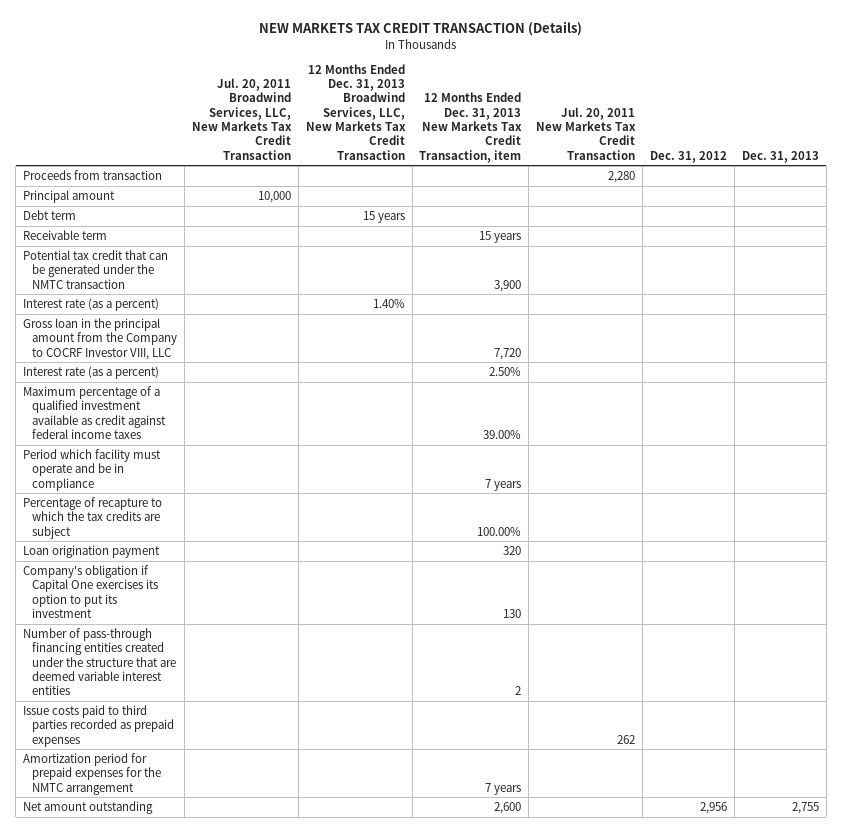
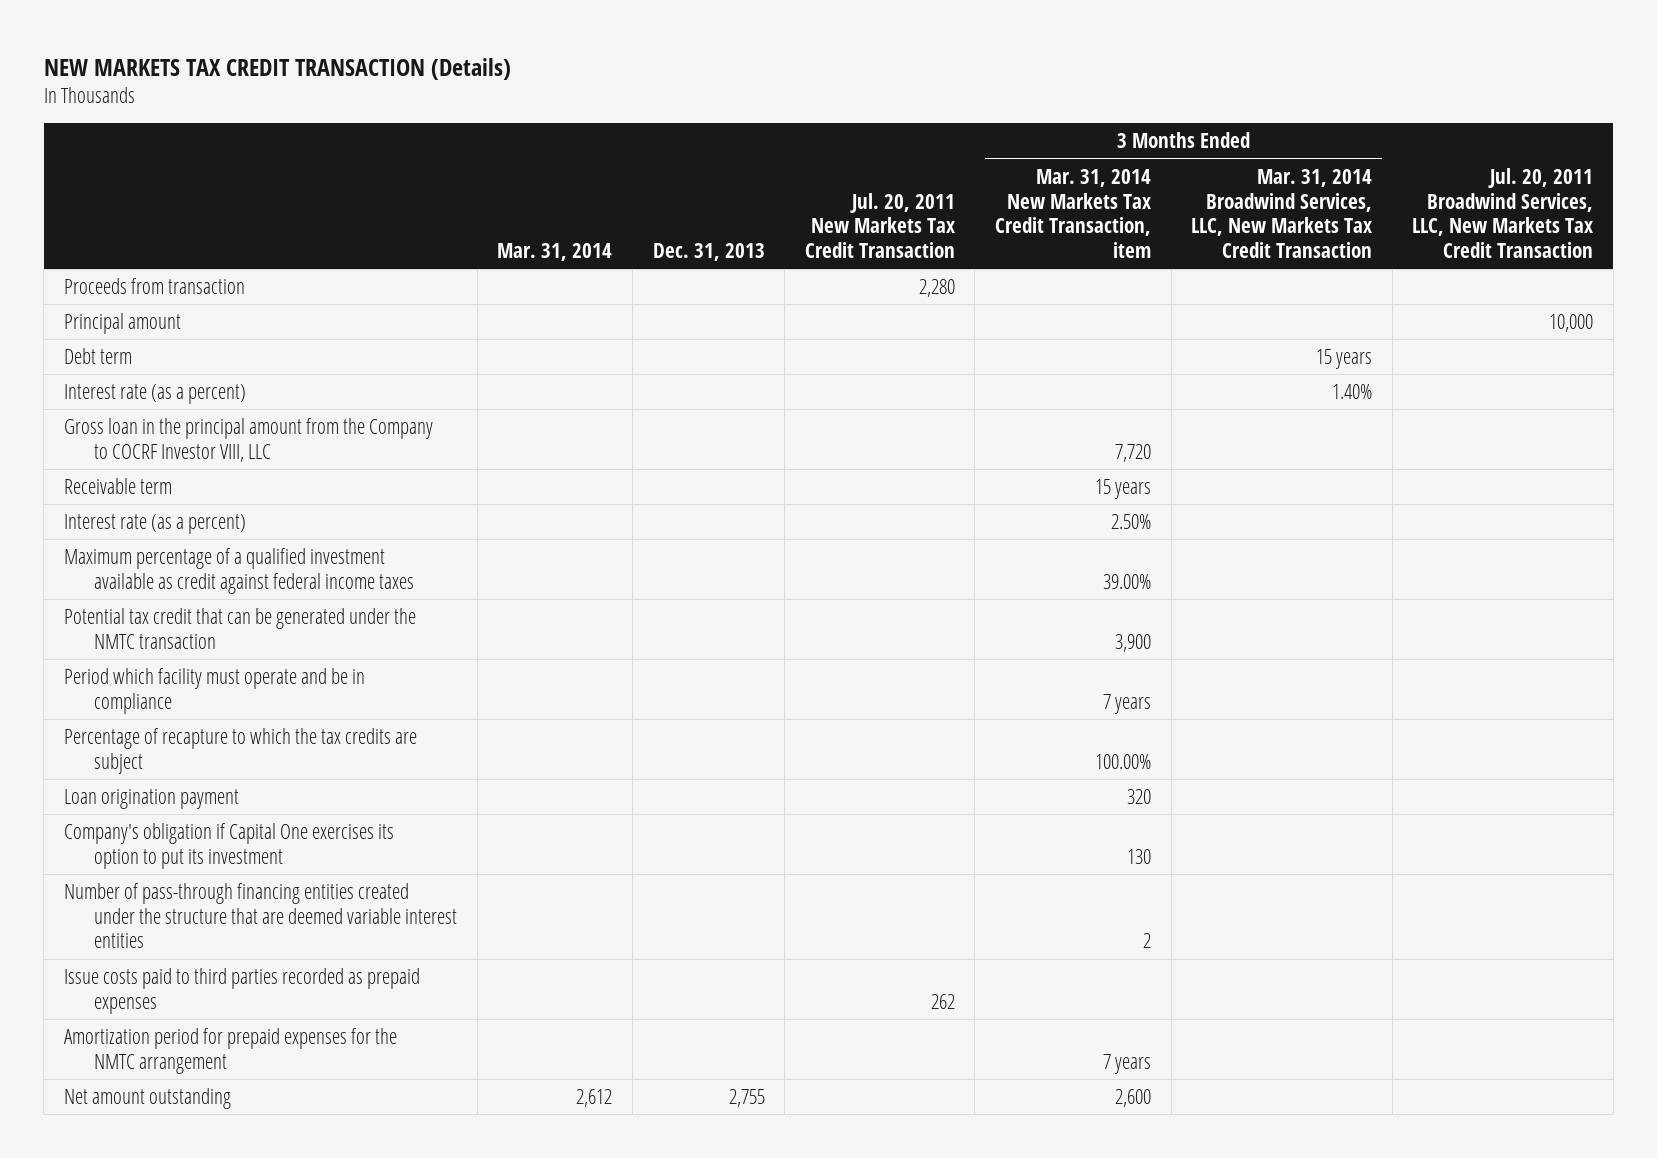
- | Jul. 20, 2011 Broadwind Services, LLC, New Markets Tax Credit Transaction | 12 Months Ended Dec. 31, 2013 Broadwind Services, LLC, New Markets Tax Credit Transaction | 12 Months Ended Dec. 31, 2013 New Markets Tax Credit Transaction, item | Jul. 20, 2011 New Markets Tax Credit Transaction | Dec. 31, 2012 | Dec. 31, 2013
+ | Mar. 31, 2014 | Dec. 31, 2013 | Jul. 20, 2011 New Markets Tax Credit Transaction | 3 Months Ended Mar. 31, 2014 New Markets Tax Credit Transaction, item | 3 Months Ended Mar. 31, 2014 Broadwind Services, LLC, New Markets Tax Credit Transaction | Jul. 20, 2011 Broadwind Services, LLC, New Markets Tax Credit Transaction
moved down: Receivable term | | | | 15 years | |
moved down: Potential tax credit that can be generated under the NMTC transaction | | | | 3,900 | |

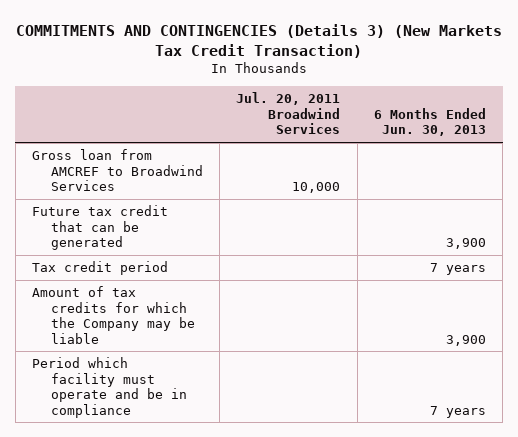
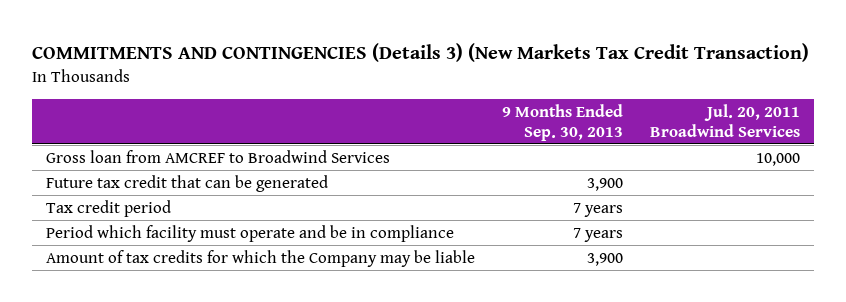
- | Jul. 20, 2011 Broadwind Services | 6 Months Ended Jun. 30, 2013
+ | 9 Months Ended Sep. 30, 2013 | Jul. 20, 2011 Broadwind Services
moved down: Amount of tax credits for which the Company may be liable | 3,900 |

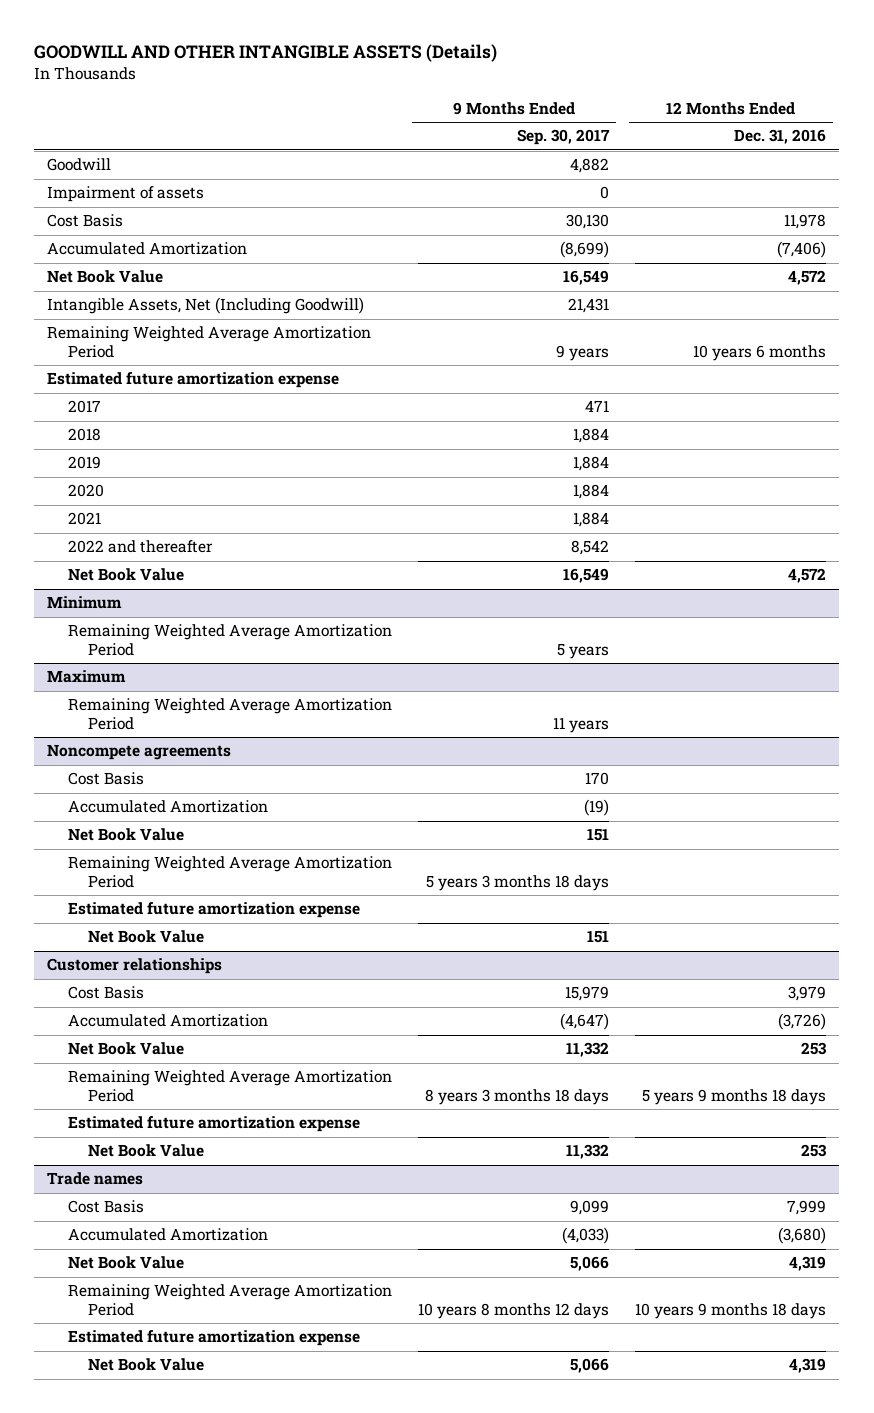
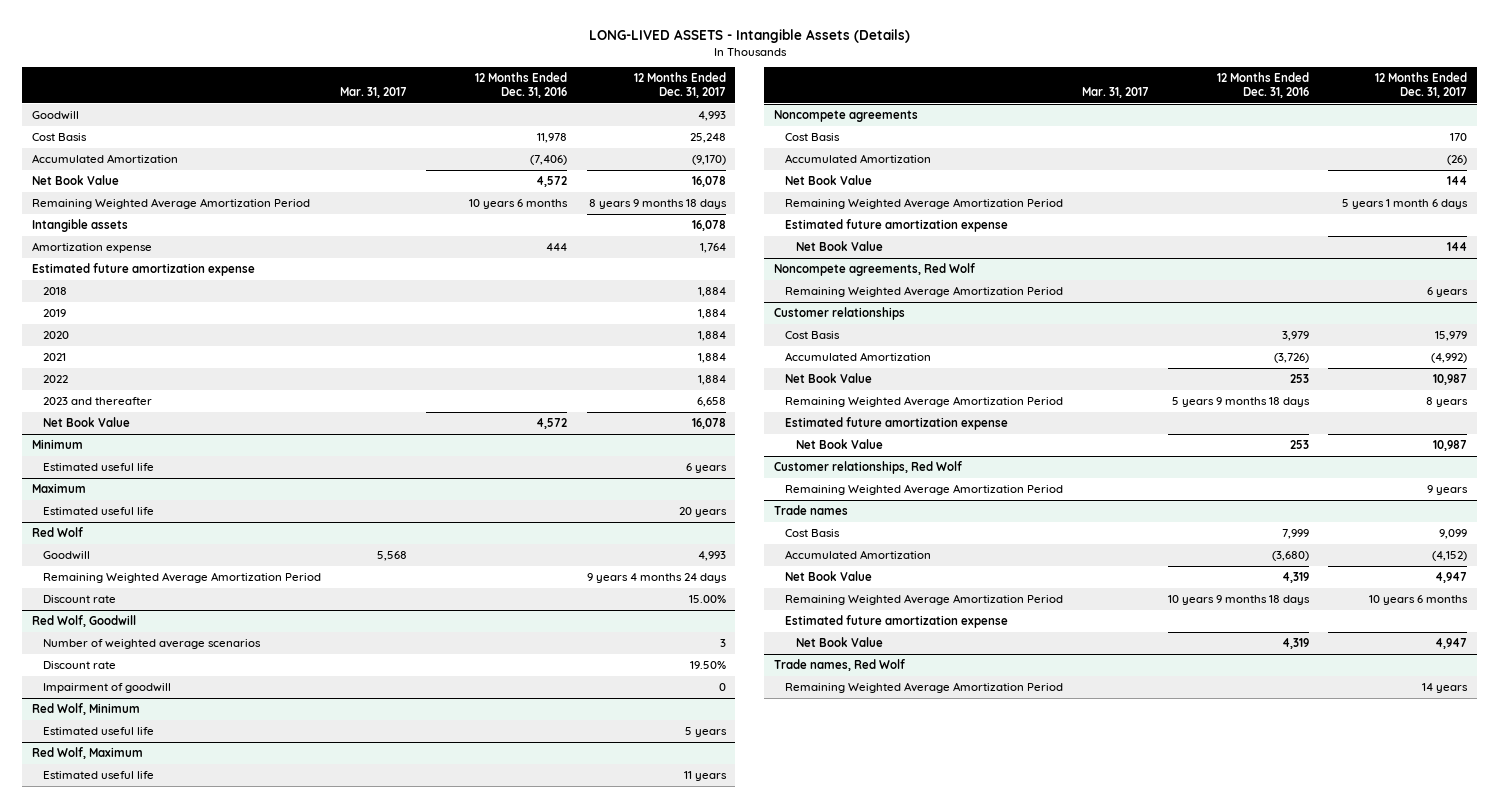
- GOODWILL AND OTHER INTANGIBLE ASSETS (Details)
+ LONG-LIVED ASSETS - Intangible Assets (Details)
- | 9 Months Ended Sep. 30, 2017 | 12 Months Ended Dec. 31, 2016
+ | Mar. 31, 2017 | 12 Months Ended Dec. 31, 2016 | 12 Months Ended Dec. 31, 2017
- Impairment of assets | 0 |
- Intangible Assets, Net (Including Goodwill) | 21,431 |
+ Intangible assets | | | 16,078
+ Amortization expense | | 444 | 1,764
- 2017 | 471 |
- 2022 and thereafter | 8,542 |
+ 2022 | | | 1,884
+ 2023 and thereafter | | | 6,658
@ Minimum
- Remaining Weighted Average Amortization Period | 5 years |
+ Estimated useful life | | | 6 years
@ Maximum
- Remaining Weighted Average Amortization Period | 11 years |
+ Estimated useful life | | | 20 years
+ Red Wolf
+ Goodwill | 5,568 | | 4,993
+ Remaining Weighted Average Amortization Period | | | 9 years 4 months 24 days
+ Discount rate | | | 15.00%
+ Red Wolf, Goodwill
+ Number of weighted average scenarios | | | 3
+ Discount rate | | | 19.50%
+ Impairment of goodwill | | | 0
+ Red Wolf, Minimum
+ Estimated useful life | | | 5 years
+ Red Wolf, Maximum
+ Estimated useful life | | | 11 years
+ Noncompete agreements, Red Wolf
+ Remaining Weighted Average Amortization Period | | | 6 years
+ Customer relationships, Red Wolf
+ Remaining Weighted Average Amortization Period | | | 9 years
+ Trade names, Red Wolf
+ Remaining Weighted Average Amortization Period | | | 14 years

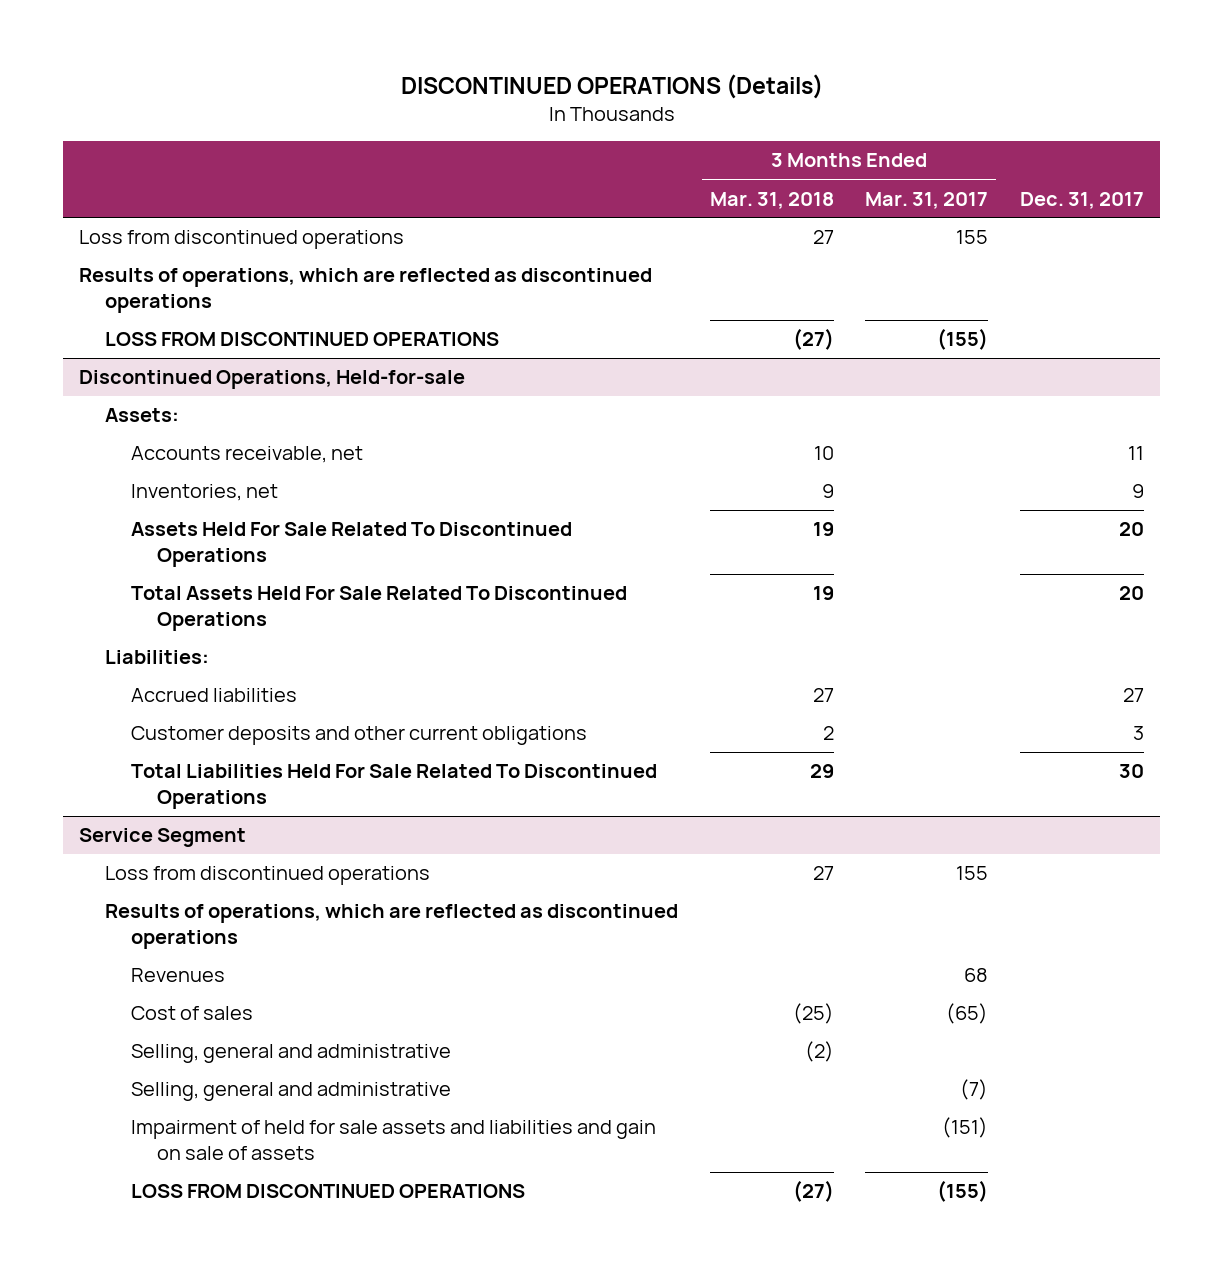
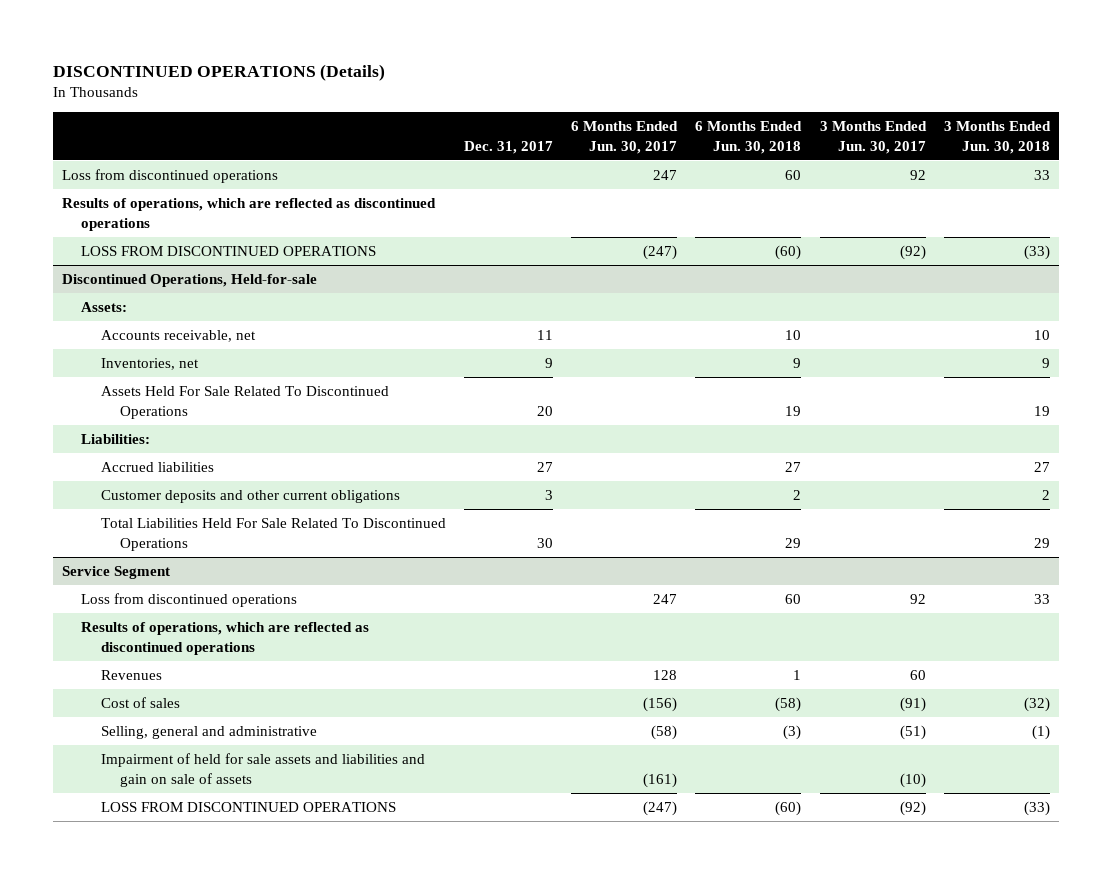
- | 3 Months Ended Mar. 31, 2018 | 3 Months Ended Mar. 31, 2017 | Dec. 31, 2017
+ | Dec. 31, 2017 | 6 Months Ended Jun. 30, 2017 | 6 Months Ended Jun. 30, 2018 | 3 Months Ended Jun. 30, 2017 | 3 Months Ended Jun. 30, 2018
@ Discontinued Operations, Held-for-sale
- Total Assets Held For Sale Related To Discontinued Operations | 19 | | 20
@ Service Segment
- Selling, general and administrative | | (7) |

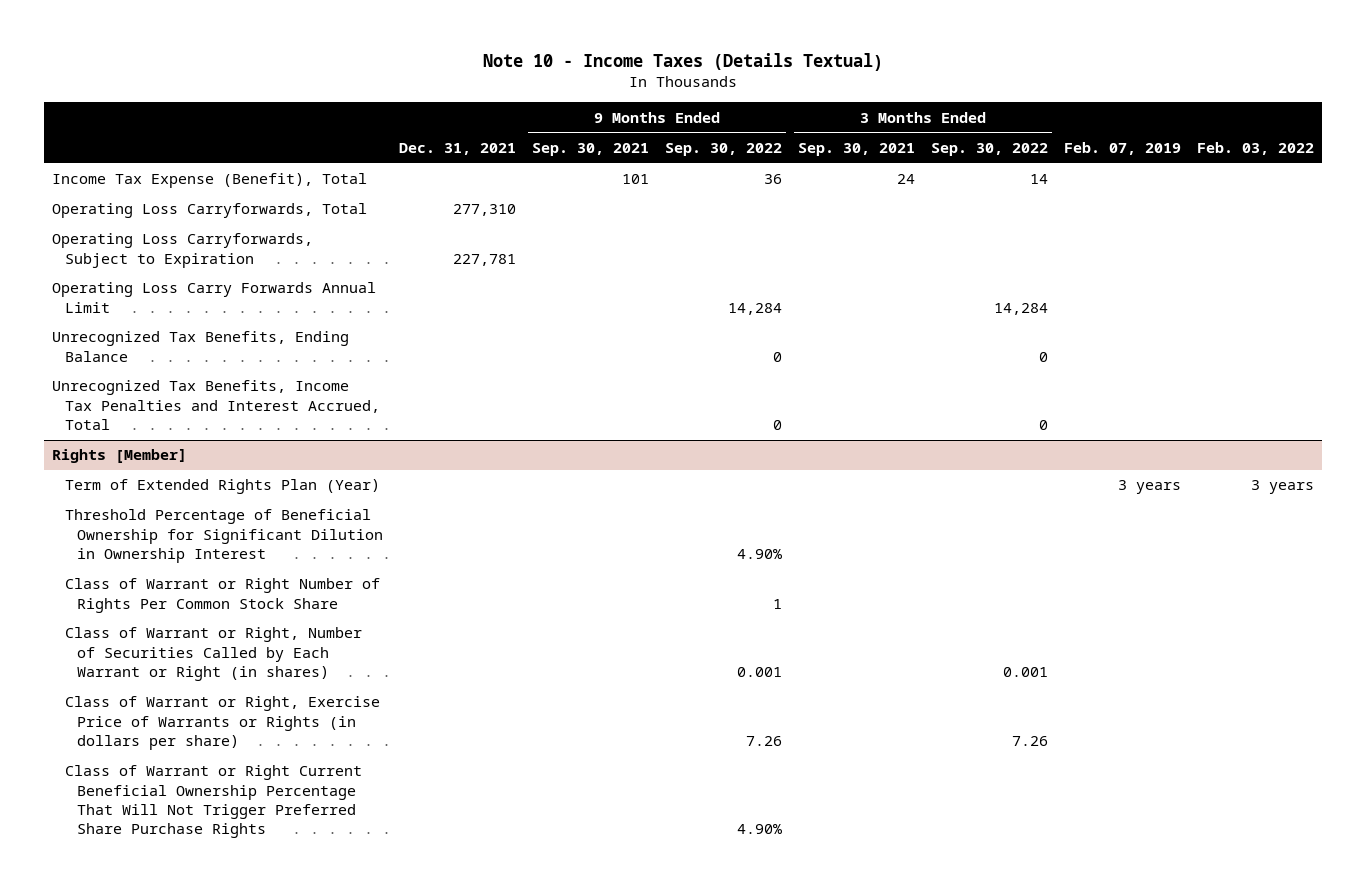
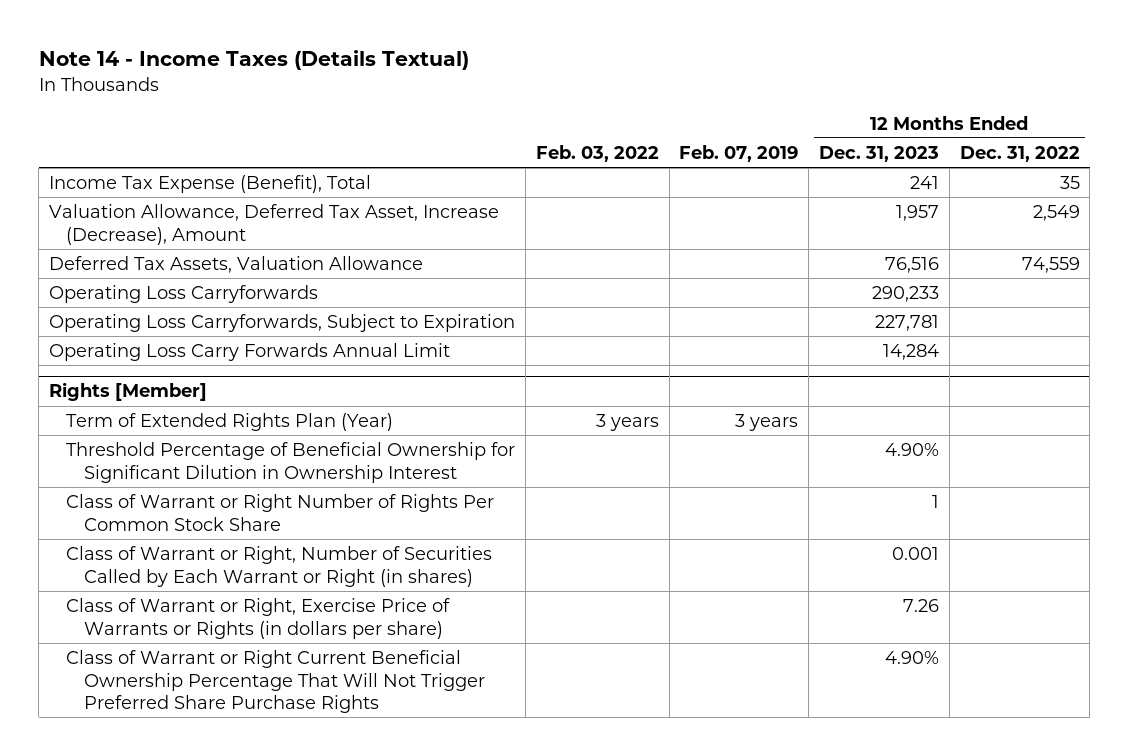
- Note 10 - Income Taxes (Details Textual)
+ Note 14 - Income Taxes (Details Textual)
- | Dec. 31, 2021 | 9 Months Ended Sep. 30, 2021 | 9 Months Ended Sep. 30, 2022 | 3 Months Ended Sep. 30, 2021 | 3 Months Ended Sep. 30, 2022 | Feb. 07, 2019 | Feb. 03, 2022
+ | Feb. 03, 2022 | Feb. 07, 2019 | 12 Months Ended Dec. 31, 2023 | 12 Months Ended Dec. 31, 2022
- Operating Loss Carryforwards, Total | 277,310 | | | | | |
+ Valuation Allowance, Deferred Tax Asset, Increase (Decrease), Amount | | | 1,957 | 2,549
+ Deferred Tax Assets, Valuation Allowance | | | 76,516 | 74,559
+ Operating Loss Carryforwards | | | 290,233 |
- Unrecognized Tax Benefits, Ending Balance | | | 0 | | 0 | |
- Unrecognized Tax Benefits, Income Tax Penalties and Interest Accrued, Total | | | 0 | | 0 | |

